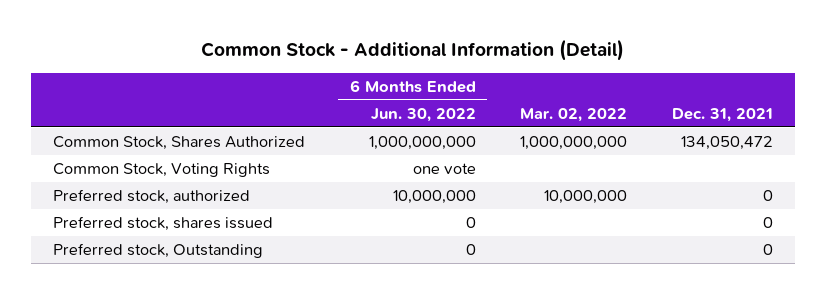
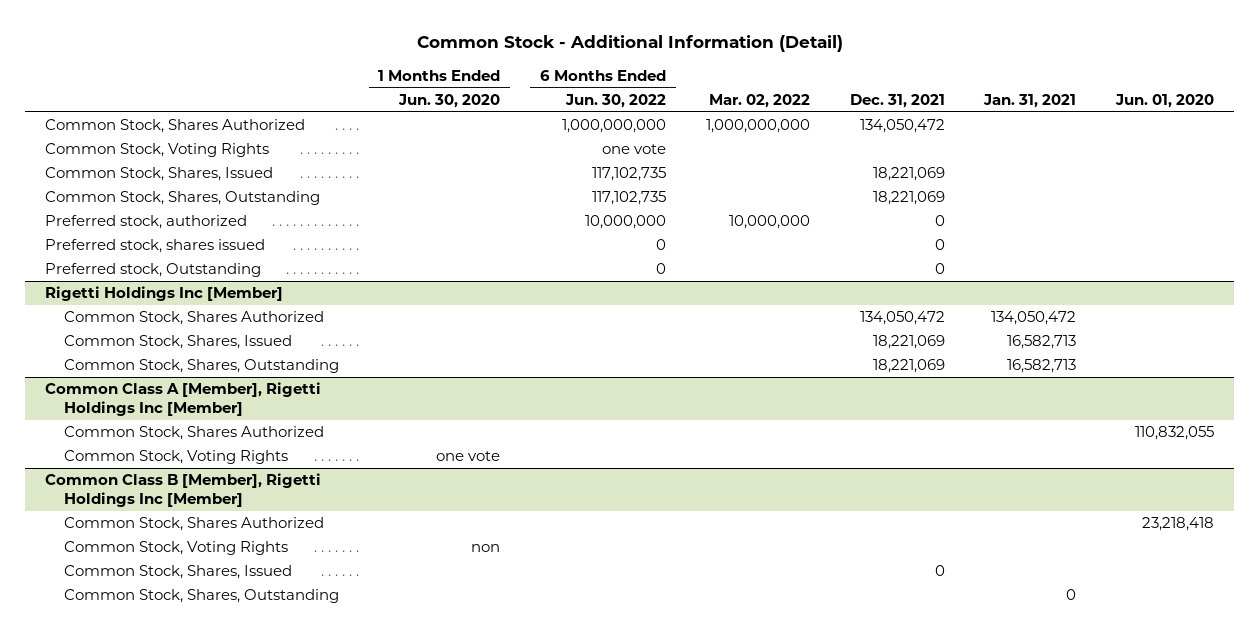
- | 6 Months Ended Jun. 30, 2022 | Mar. 02, 2022 | Dec. 31, 2021
+ | 1 Months Ended Jun. 30, 2020 | 6 Months Ended Jun. 30, 2022 | Mar. 02, 2022 | Dec. 31, 2021 | Jan. 31, 2021 | Jun. 01, 2020
+ Common Stock, Shares, Issued | | 117,102,735 | | 18,221,069 | |
+ Common Stock, Shares, Outstanding | | 117,102,735 | | 18,221,069 | |
+ Rigetti Holdings Inc [Member]
+ Common Stock, Shares Authorized | | | | 134,050,472 | 134,050,472 |
+ Common Stock, Shares, Issued | | | | 18,221,069 | 16,582,713 |
+ Common Stock, Shares, Outstanding | | | | 18,221,069 | 16,582,713 |
+ Common Class A [Member], Rigetti Holdings Inc [Member]
+ Common Stock, Shares Authorized | | | | | | 110,832,055
+ Common Stock, Voting Rights | one vote | | | | |
+ Common Class B [Member], Rigetti Holdings Inc [Member]
+ Common Stock, Shares Authorized | | | | | | 23,218,418
+ Common Stock, Voting Rights | non | | | | |
+ Common Stock, Shares, Issued | | | | 0 | |
+ Common Stock, Shares, Outstanding | | | | | 0 |

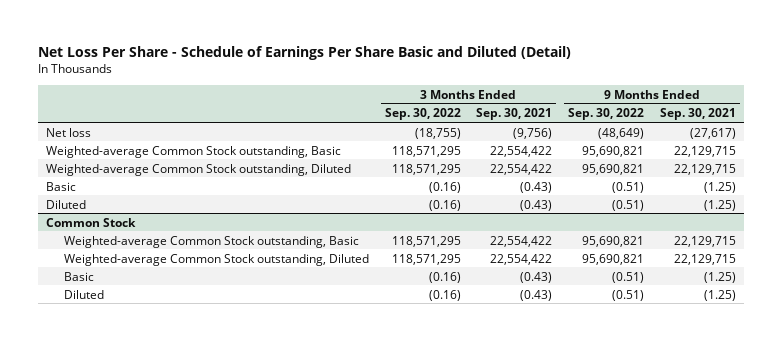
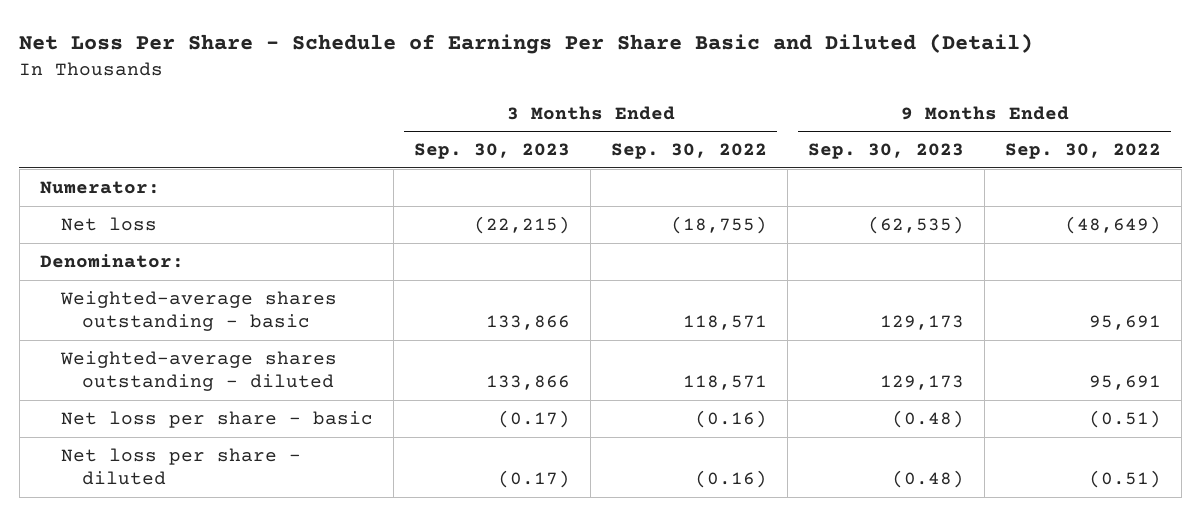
- | 3 Months Ended Sep. 30, 2022 | 3 Months Ended Sep. 30, 2021 | 9 Months Ended Sep. 30, 2022 | 9 Months Ended Sep. 30, 2021
+ | 3 Months Ended Sep. 30, 2023 | 3 Months Ended Sep. 30, 2022 | 9 Months Ended Sep. 30, 2023 | 9 Months Ended Sep. 30, 2022
+ Numerator:
- Weighted-average Common Stock outstanding, Basic | 118,571,295 | 22,554,422 | 95,690,821 | 22,129,715
- Weighted-average Common Stock outstanding, Diluted | 118,571,295 | 22,554,422 | 95,690,821 | 22,129,715
- Basic | (0.16) | (0.43) | (0.51) | (1.25)
- Diluted | (0.16) | (0.43) | (0.51) | (1.25)
- Common Stock
- Weighted-average Common Stock outstanding, Basic | 118,571,295 | 22,554,422 | 95,690,821 | 22,129,715
- Weighted-average Common Stock outstanding, Diluted | 118,571,295 | 22,554,422 | 95,690,821 | 22,129,715
- Basic | (0.16) | (0.43) | (0.51) | (1.25)
- Diluted | (0.16) | (0.43) | (0.51) | (1.25)
+ Denominator:
+ Weighted-average shares outstanding - basic | 133,866 | 118,571 | 129,173 | 95,691
+ Weighted-average shares outstanding - diluted | 133,866 | 118,571 | 129,173 | 95,691
+ Net loss per share - basic | (0.17) | (0.16) | (0.48) | (0.51)
+ Net loss per share - diluted | (0.17) | (0.16) | (0.48) | (0.51)

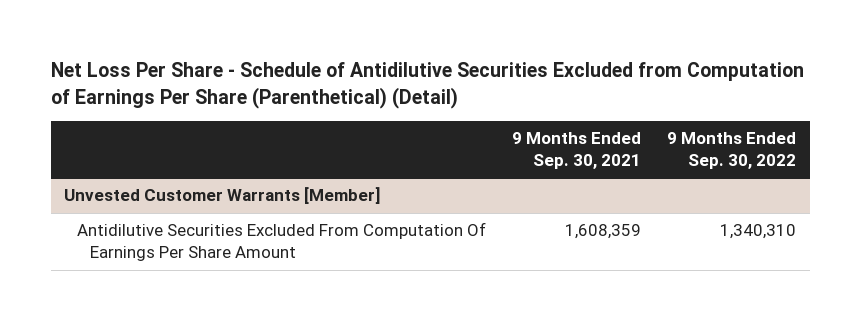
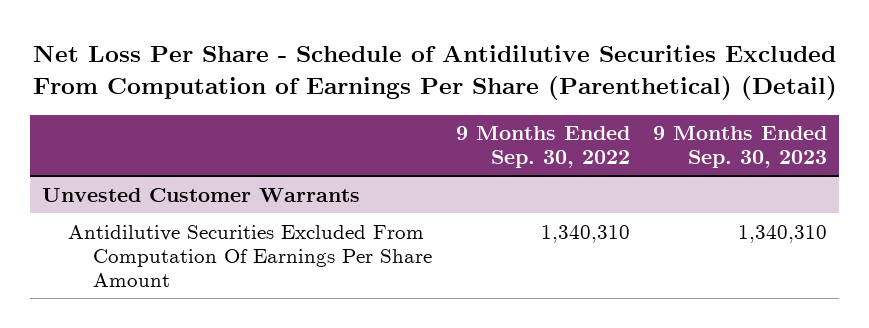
- Net Loss Per Share - Schedule of Antidilutive Securities Excluded from Computation of Earnings Per Share (Parenthetical) (Detail)
+ Net Loss Per Share - Schedule of Antidilutive Securities Excluded From Computation of Earnings Per Share (Parenthetical) (Detail)
- | 9 Months Ended Sep. 30, 2021 | 9 Months Ended Sep. 30, 2022
+ | 9 Months Ended Sep. 30, 2022 | 9 Months Ended Sep. 30, 2023
- Unvested Customer Warrants [Member]
+ Unvested Customer Warrants

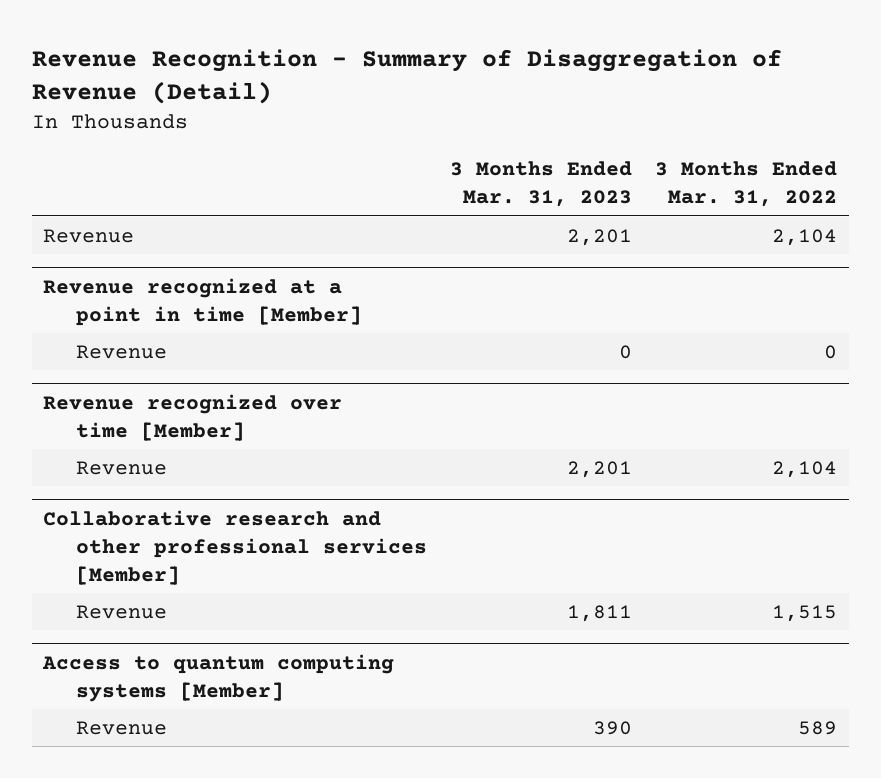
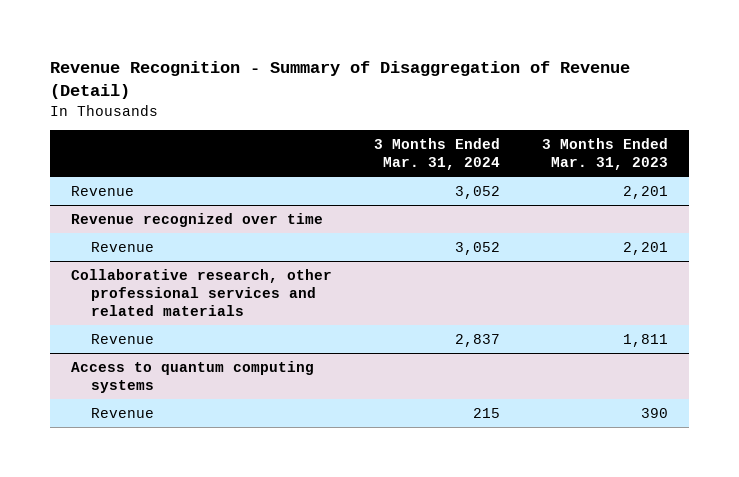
- | 3 Months Ended Mar. 31, 2023 | 3 Months Ended Mar. 31, 2022
+ | 3 Months Ended Mar. 31, 2024 | 3 Months Ended Mar. 31, 2023
- Revenue recognized at a point in time [Member]
- Revenue | 0 | 0
- Revenue recognized over time [Member]
+ Revenue recognized over time
- Collaborative research and other professional services [Member]
+ Collaborative research, other professional services and related materials
- Access to quantum computing systems [Member]
+ Access to quantum computing systems

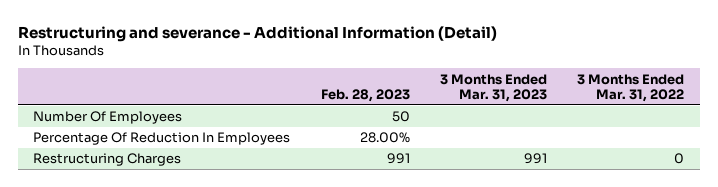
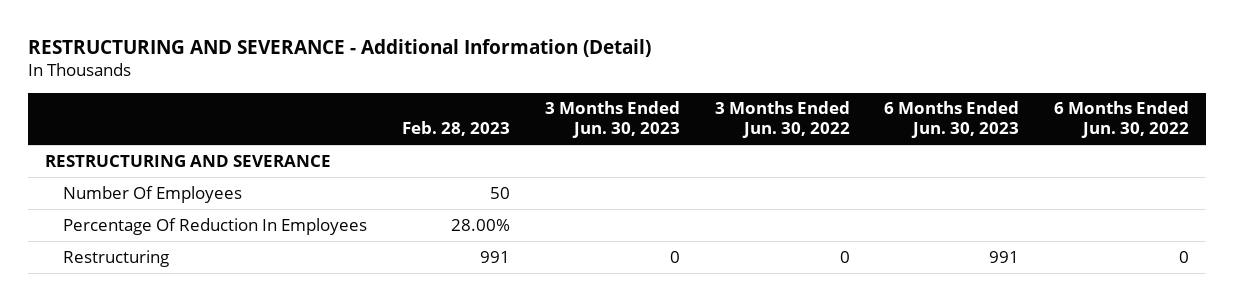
- Restructuring and severance - Additional Information (Detail)
+ RESTRUCTURING AND SEVERANCE - Additional Information (Detail)
- | Feb. 28, 2023 | 3 Months Ended Mar. 31, 2023 | 3 Months Ended Mar. 31, 2022
+ | Feb. 28, 2023 | 3 Months Ended Jun. 30, 2023 | 3 Months Ended Jun. 30, 2022 | 6 Months Ended Jun. 30, 2023 | 6 Months Ended Jun. 30, 2022
+ RESTRUCTURING AND SEVERANCE
- Restructuring Charges | 991 | 991 | 0
+ Restructuring | 991 | 0 | 0 | 991 | 0

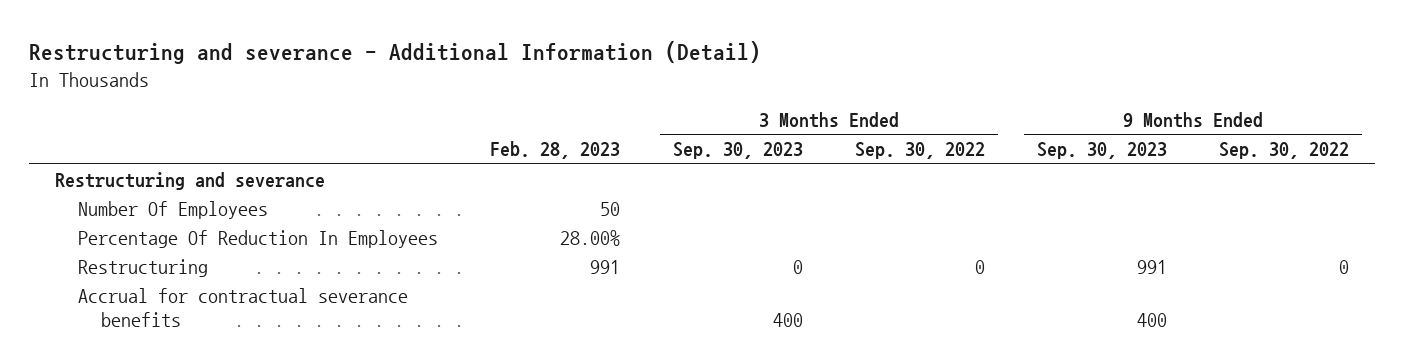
- RESTRUCTURING AND SEVERANCE - Additional Information (Detail)
+ Restructuring and severance - Additional Information (Detail)
- | Feb. 28, 2023 | 3 Months Ended Jun. 30, 2023 | 3 Months Ended Jun. 30, 2022 | 6 Months Ended Jun. 30, 2023 | 6 Months Ended Jun. 30, 2022
+ | Feb. 28, 2023 | 3 Months Ended Sep. 30, 2023 | 3 Months Ended Sep. 30, 2022 | 9 Months Ended Sep. 30, 2023 | 9 Months Ended Sep. 30, 2022
- RESTRUCTURING AND SEVERANCE
+ Restructuring and severance
+ Accrual for contractual severance benefits | | 400 | | 400 |

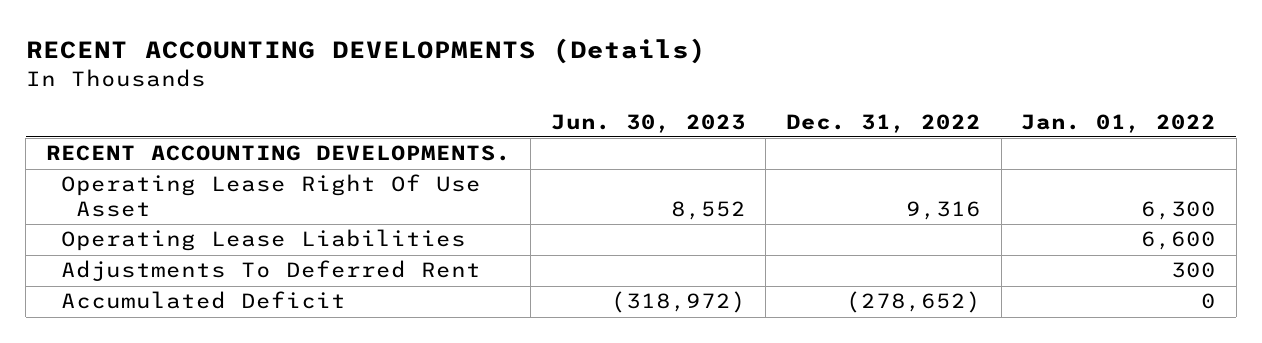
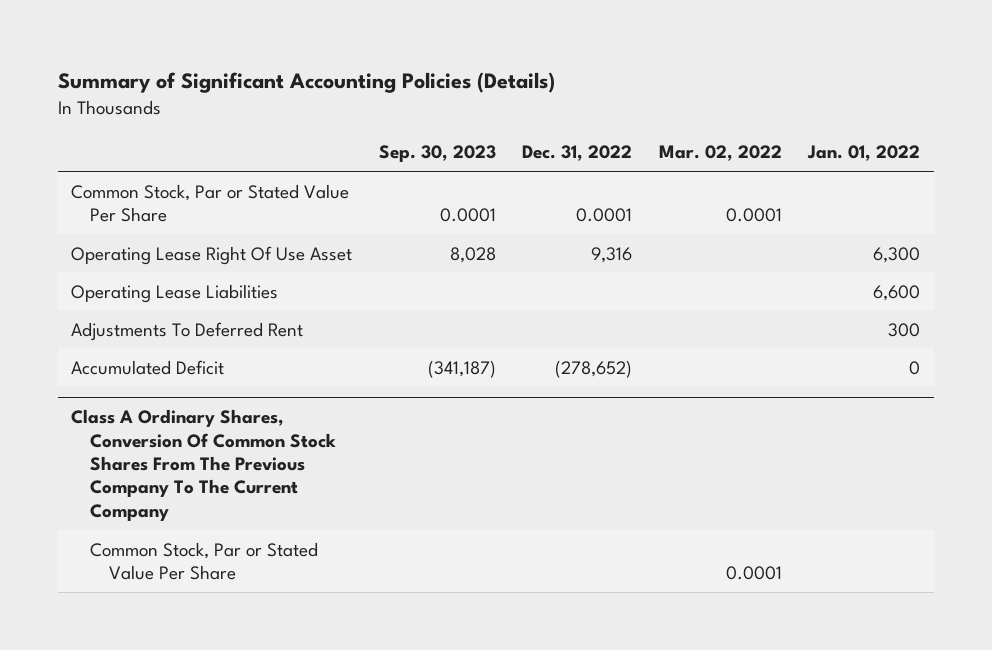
- RECENT ACCOUNTING DEVELOPMENTS (Details)
+ Summary of Significant Accounting Policies (Details)
- | Jun. 30, 2023 | Dec. 31, 2022 | Jan. 01, 2022
+ | Sep. 30, 2023 | Dec. 31, 2022 | Mar. 02, 2022 | Jan. 01, 2022
- RECENT ACCOUNTING DEVELOPMENTS.
+ Common Stock, Par or Stated Value Per Share | 0.0001 | 0.0001 | 0.0001 |
+ Class A Ordinary Shares, Conversion Of Common Stock Shares From The Previous Company To The Current Company
+ Common Stock, Par or Stated Value Per Share | | | 0.0001 |

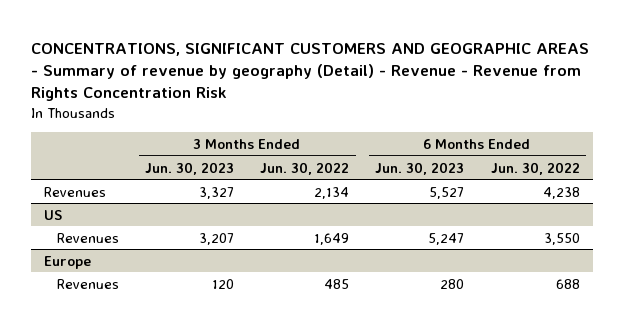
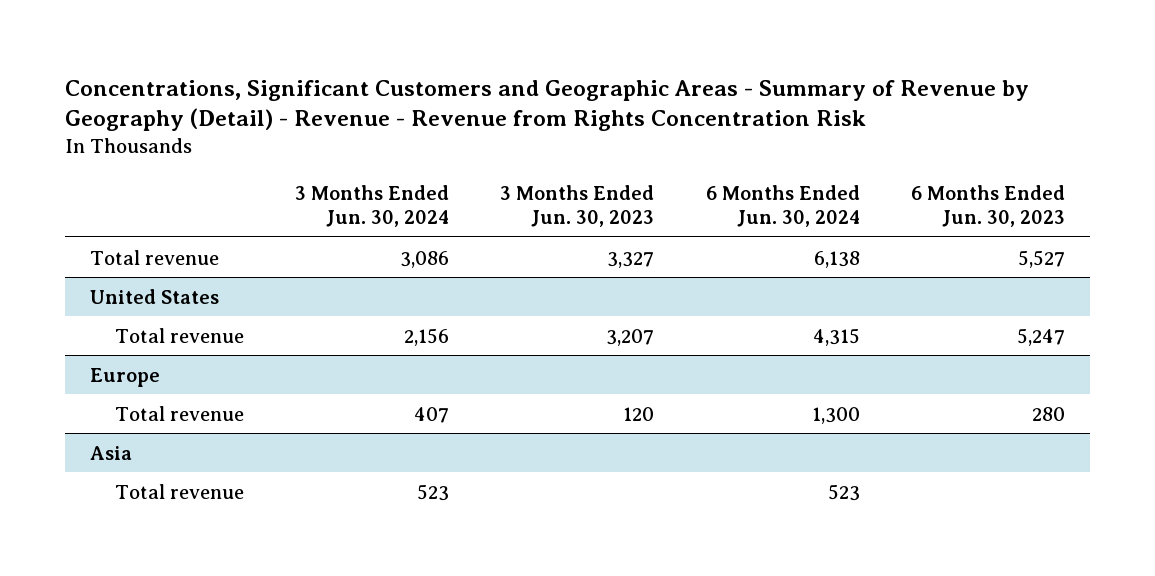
- CONCENTRATIONS, SIGNIFICANT CUSTOMERS AND GEOGRAPHIC AREAS - Summary of revenue by geography (Detail) - Revenue - Revenue from Rights Concentration Risk
+ Concentrations, Significant Customers and Geographic Areas - Summary of Revenue by Geography (Detail) - Revenue - Revenue from Rights Concentration Risk
- | 3 Months Ended Jun. 30, 2023 | 3 Months Ended Jun. 30, 2022 | 6 Months Ended Jun. 30, 2023 | 6 Months Ended Jun. 30, 2022
+ | 3 Months Ended Jun. 30, 2024 | 3 Months Ended Jun. 30, 2023 | 6 Months Ended Jun. 30, 2024 | 6 Months Ended Jun. 30, 2023
- Revenues | 3,327 | 2,134 | 5,527 | 4,238
- US
- Revenues | 3,207 | 1,649 | 5,247 | 3,550
+ Total revenue | 3,086 | 3,327 | 6,138 | 5,527
+ United States
+ Total revenue | 2,156 | 3,207 | 4,315 | 5,247
@ Europe
- Revenues | 120 | 485 | 280 | 688
+ Total revenue | 407 | 120 | 1,300 | 280
+ Asia
+ Total revenue | 523 | | 523 |

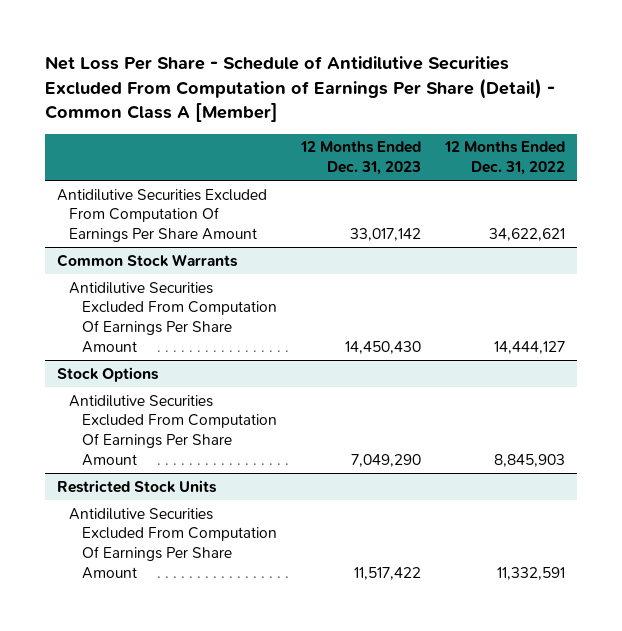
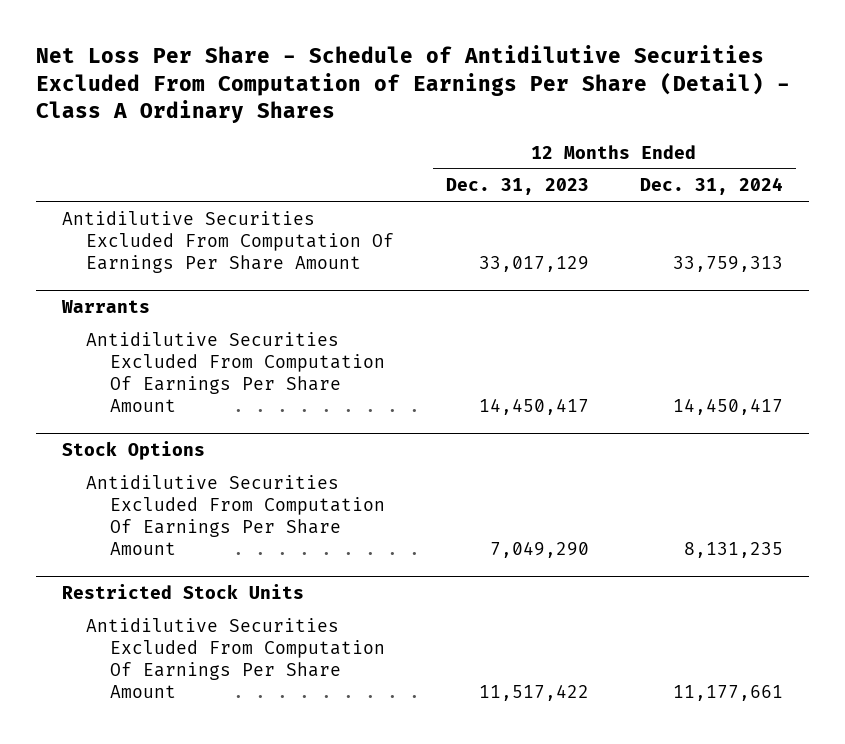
- Net Loss Per Share - Schedule of Antidilutive Securities Excluded From Computation of Earnings Per Share (Detail) - Common Class A [Member]
+ Net Loss Per Share - Schedule of Antidilutive Securities Excluded From Computation of Earnings Per Share (Detail) - Class A Ordinary Shares
- | 12 Months Ended Dec. 31, 2023 | 12 Months Ended Dec. 31, 2022
+ | 12 Months Ended Dec. 31, 2023 | 12 Months Ended Dec. 31, 2024
- Antidilutive Securities Excluded From Computation Of Earnings Per Share Amount | 33,017,142 | 34,622,621
- Common Stock Warrants
- Antidilutive Securities Excluded From Computation Of Earnings Per Share Amount | 14,450,430 | 14,444,127
+ Antidilutive Securities Excluded From Computation Of Earnings Per Share Amount | 33,017,129 | 33,759,313
+ Warrants
+ Antidilutive Securities Excluded From Computation Of Earnings Per Share Amount | 14,450,417 | 14,450,417

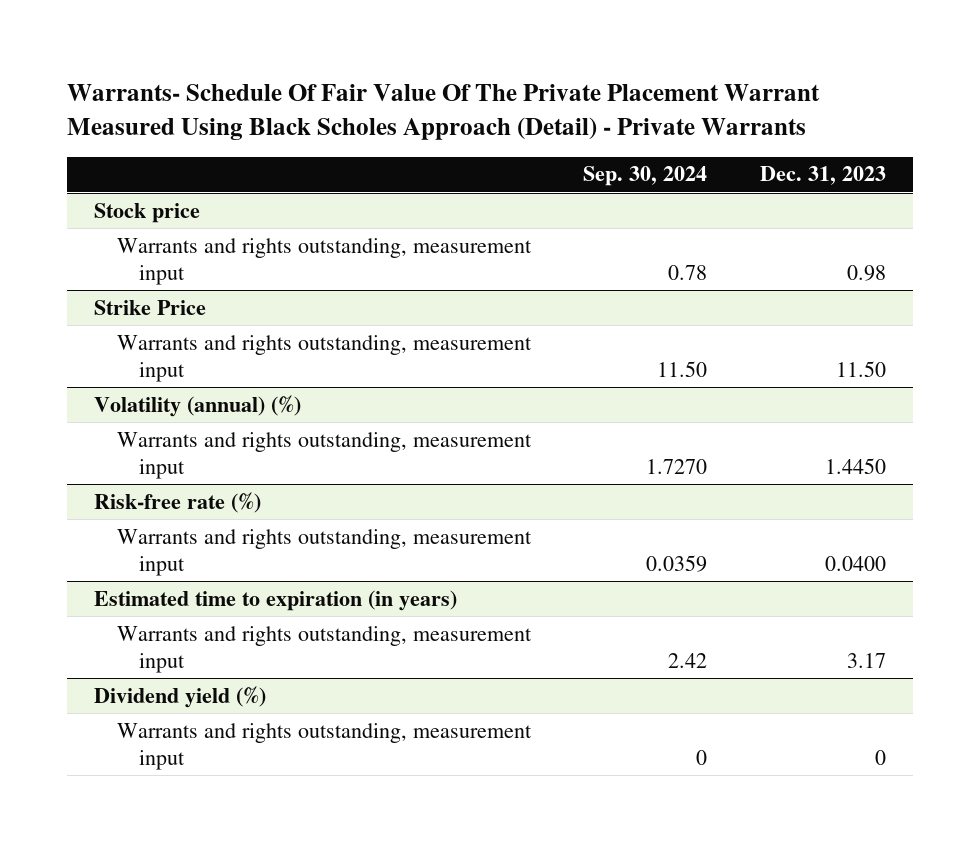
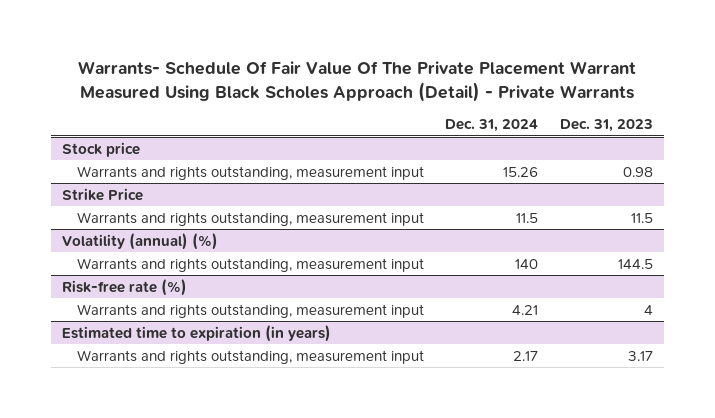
- | Sep. 30, 2024 | Dec. 31, 2023
+ | Dec. 31, 2024 | Dec. 31, 2023
@ Strike Price
- Warrants and rights outstanding, measurement input | 11.50 | 11.50
+ Warrants and rights outstanding, measurement input | 11.5 | 11.5
@ Volatility (annual) (%)
- Warrants and rights outstanding, measurement input | 1.7270 | 1.4450
+ Warrants and rights outstanding, measurement input | 140 | 144.5
@ Risk-free rate (%)
- Warrants and rights outstanding, measurement input | 0.0359 | 0.0400
+ Warrants and rights outstanding, measurement input | 4.21 | 4
- Dividend yield (%)
- Warrants and rights outstanding, measurement input | 0 | 0

